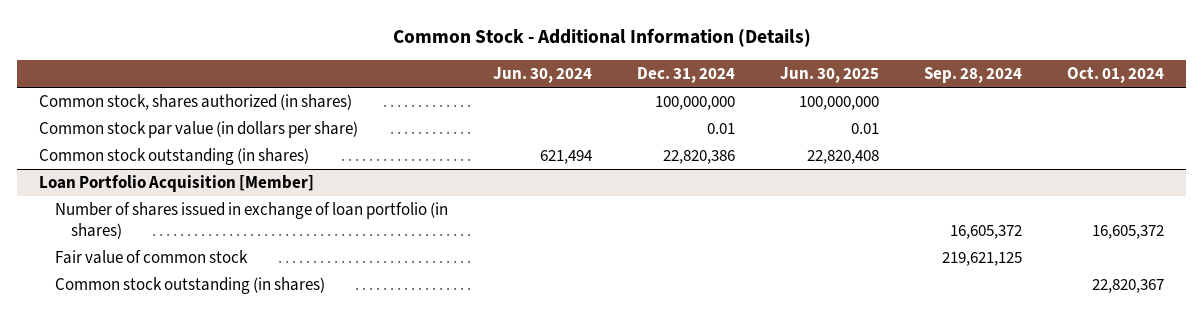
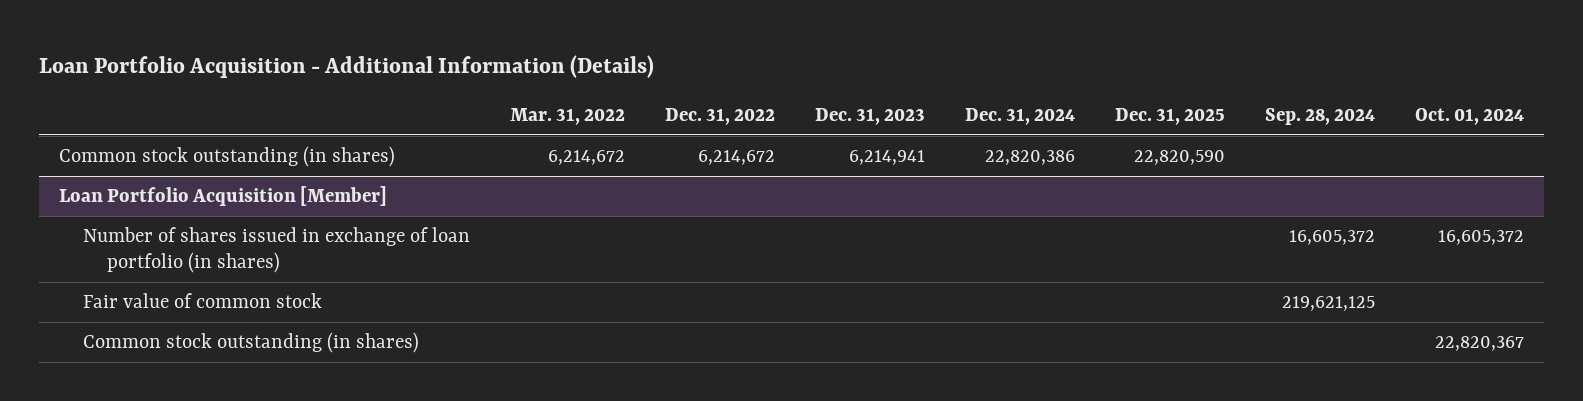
- Common Stock - Additional Information (Details)
+ Loan Portfolio Acquisition - Additional Information (Details)
- | Jun. 30, 2024 | Dec. 31, 2024 | Jun. 30, 2025 | Sep. 28, 2024 | Oct. 01, 2024
+ | Mar. 31, 2022 | Dec. 31, 2022 | Dec. 31, 2023 | Dec. 31, 2024 | Dec. 31, 2025 | Sep. 28, 2024 | Oct. 01, 2024
- Common stock, shares authorized (in shares) | | 100,000,000 | 100,000,000 | |
- Common stock par value (in dollars per share) | | 0.01 | 0.01 | |

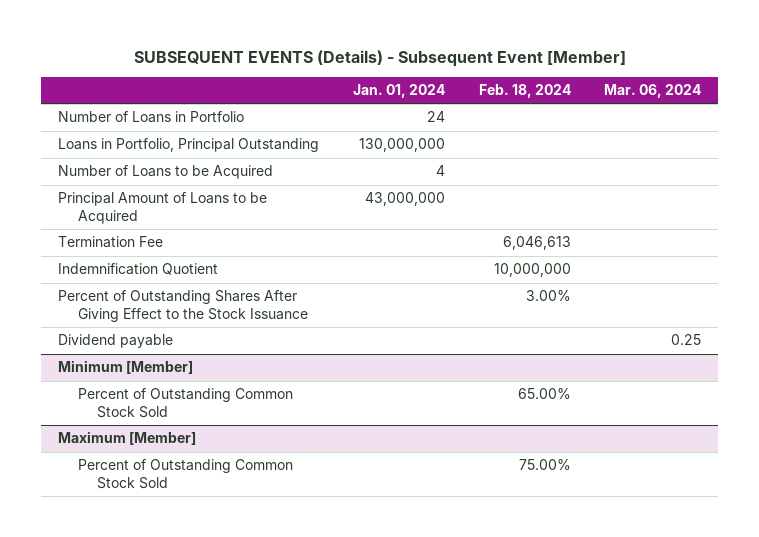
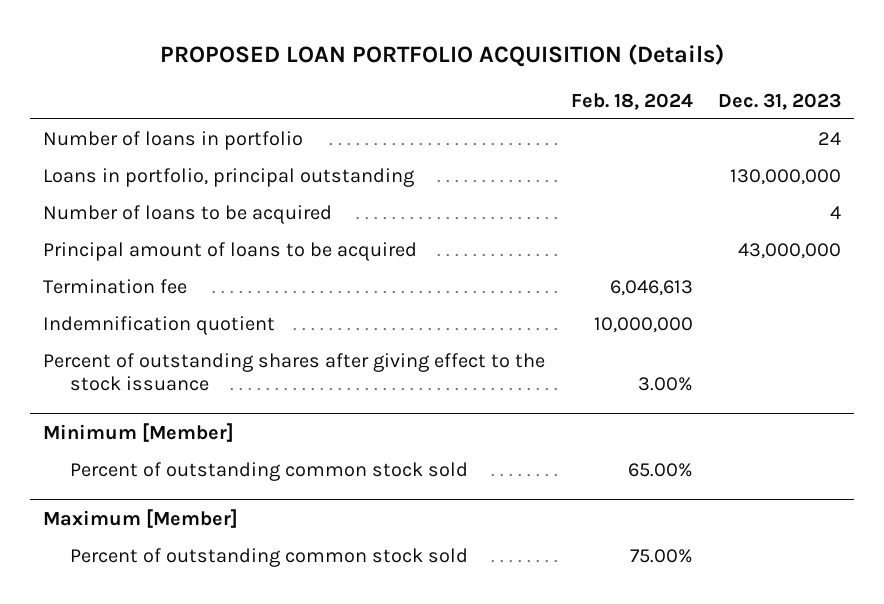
- SUBSEQUENT EVENTS (Details) - Subsequent Event [Member]
+ PROPOSED LOAN PORTFOLIO ACQUISITION (Details)
- | Jan. 01, 2024 | Feb. 18, 2024 | Mar. 06, 2024
+ | Feb. 18, 2024 | Dec. 31, 2023
- Number of Loans in Portfolio | 24 | |
- Loans in Portfolio, Principal Outstanding | 130,000,000 | |
- Number of Loans to be Acquired | 4 | |
- Principal Amount of Loans to be Acquired | 43,000,000 | |
- Termination Fee | | 6,046,613 |
- Indemnification Quotient | | 10,000,000 |
- Percent of Outstanding Shares After Giving Effect to the Stock Issuance | | 3.00% |
- Dividend payable | | | 0.25
+ Number of loans in portfolio | | 24
+ Loans in portfolio, principal outstanding | | 130,000,000
+ Number of loans to be acquired | | 4
+ Principal amount of loans to be acquired | | 43,000,000
+ Termination fee | 6,046,613 |
+ Indemnification quotient | 10,000,000 |
+ Percent of outstanding shares after giving effect to the stock issuance | 3.00% |
@ Minimum [Member]
- Percent of Outstanding Common Stock Sold | | 65.00% |
+ Percent of outstanding common stock sold | 65.00% |
@ Maximum [Member]
- Percent of Outstanding Common Stock Sold | | 75.00% |
+ Percent of outstanding common stock sold | 75.00% |

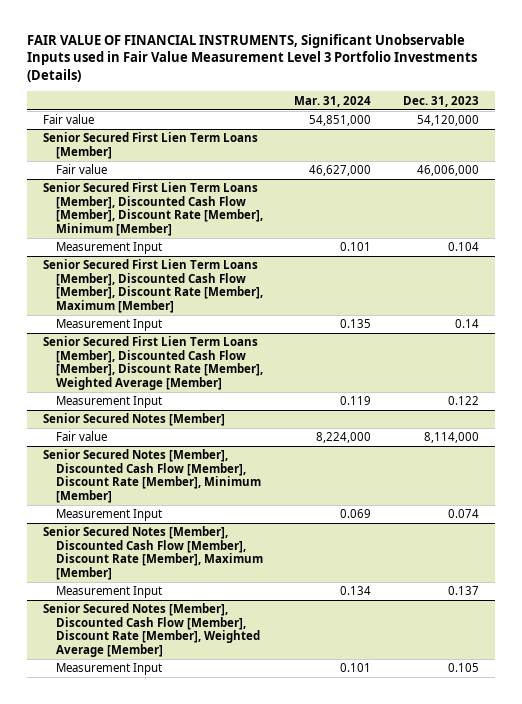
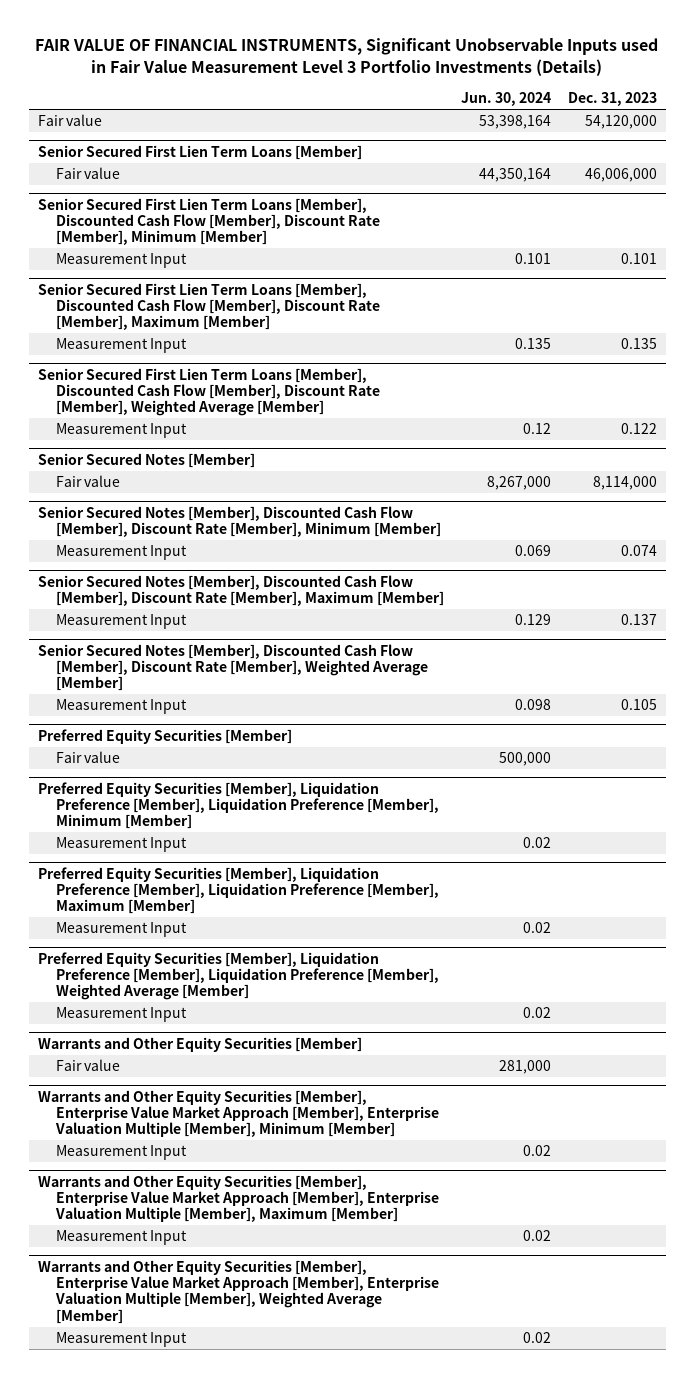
- | Mar. 31, 2024 | Dec. 31, 2023
+ | Jun. 30, 2024 | Dec. 31, 2023
@ Senior Secured First Lien Term Loans [Member], Discounted Cash Flow [Member], Discount Rate [Member], Minimum [Member]
- Measurement Input | 0.101 | 0.104
+ Measurement Input | 0.101 | 0.101
@ Senior Secured First Lien Term Loans [Member], Discounted Cash Flow [Member], Discount Rate [Member], Maximum [Member]
- Measurement Input | 0.135 | 0.14
+ Measurement Input | 0.135 | 0.135
+ Preferred Equity Securities [Member]
+ Fair value | 500,000 |
+ Preferred Equity Securities [Member], Liquidation Preference [Member], Liquidation Preference [Member], Minimum [Member]
+ Measurement Input | 0.02 |
+ Preferred Equity Securities [Member], Liquidation Preference [Member], Liquidation Preference [Member], Maximum [Member]
+ Measurement Input | 0.02 |
+ Preferred Equity Securities [Member], Liquidation Preference [Member], Liquidation Preference [Member], Weighted Average [Member]
+ Measurement Input | 0.02 |
+ Warrants and Other Equity Securities [Member]
+ Fair value | 281,000 |
+ Warrants and Other Equity Securities [Member], Enterprise Value Market Approach [Member], Enterprise Valuation Multiple [Member], Minimum [Member]
+ Measurement Input | 0.02 |
+ Warrants and Other Equity Securities [Member], Enterprise Value Market Approach [Member], Enterprise Valuation Multiple [Member], Maximum [Member]
+ Measurement Input | 0.02 |
+ Warrants and Other Equity Securities [Member], Enterprise Value Market Approach [Member], Enterprise Valuation Multiple [Member], Weighted Average [Member]
+ Measurement Input | 0.02 |

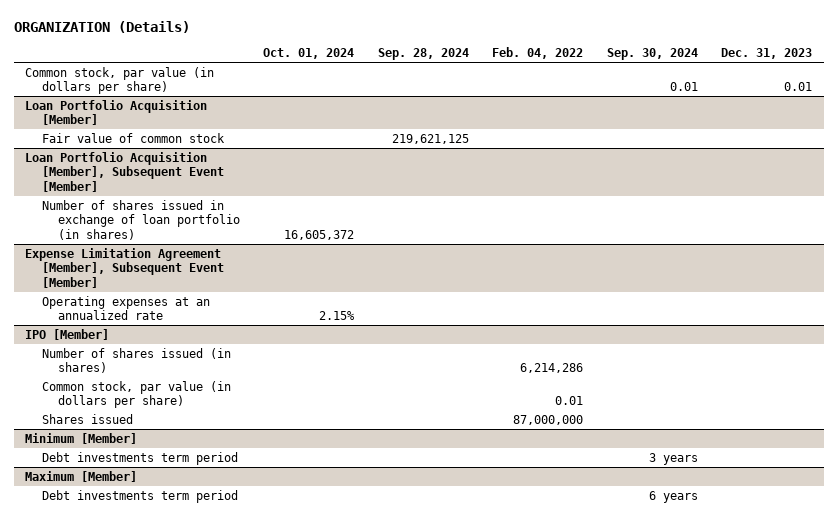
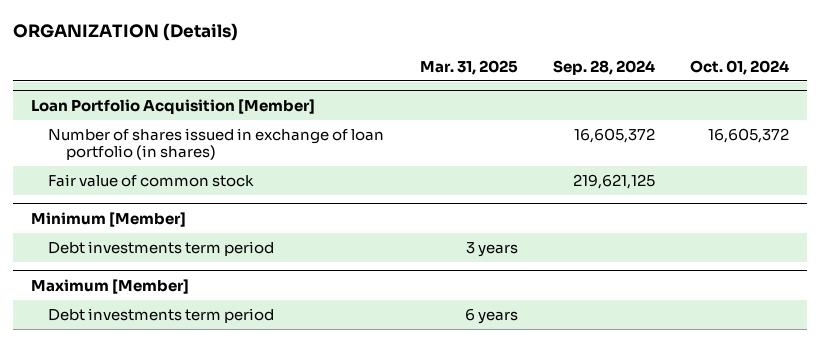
- | Oct. 01, 2024 | Sep. 28, 2024 | Feb. 04, 2022 | Sep. 30, 2024 | Dec. 31, 2023
+ | Mar. 31, 2025 | Sep. 28, 2024 | Oct. 01, 2024
- Common stock, par value (in dollars per share) | | | | 0.01 | 0.01
@ Loan Portfolio Acquisition [Member]
+ Number of shares issued in exchange of loan portfolio (in shares) | | 16,605,372 | 16,605,372
- Loan Portfolio Acquisition [Member], Subsequent Event [Member]
- Number of shares issued in exchange of loan portfolio (in shares) | 16,605,372 | | | |
- Expense Limitation Agreement [Member], Subsequent Event [Member]
- Operating expenses at an annualized rate | 2.15% | | | |
- IPO [Member]
- Number of shares issued (in shares) | | | 6,214,286 | |
- Common stock, par value (in dollars per share) | | | 0.01 | |
- Shares issued | | | 87,000,000 | |

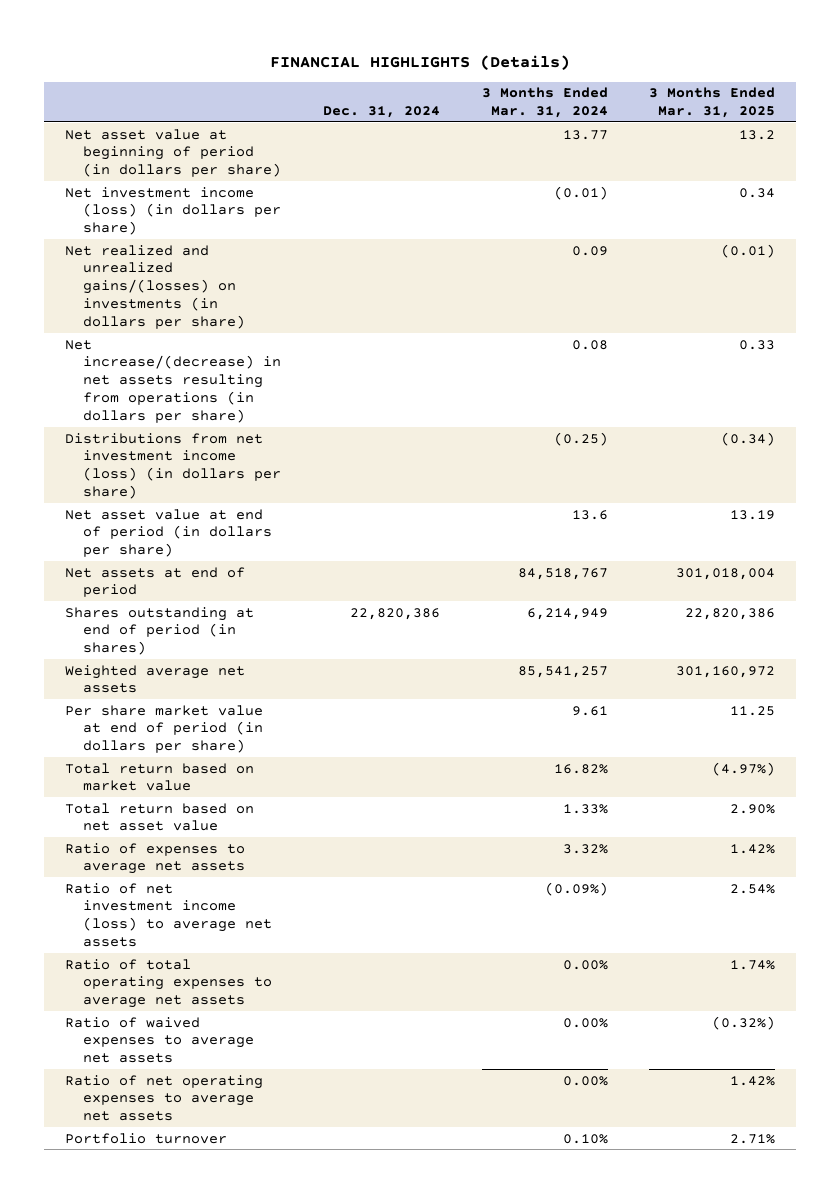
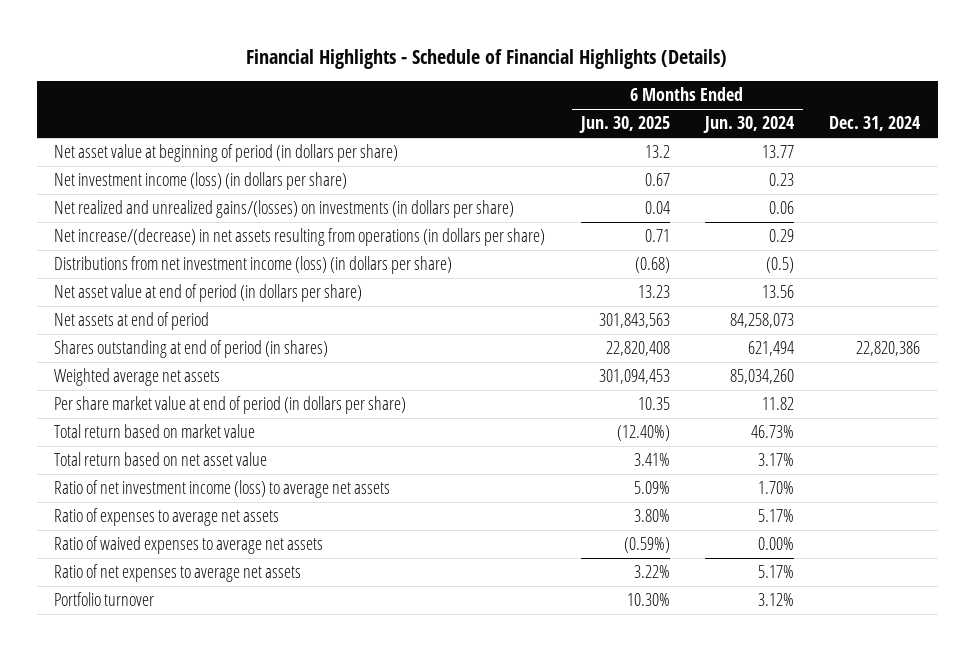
- FINANCIAL HIGHLIGHTS (Details)
+ Financial Highlights - Schedule of Financial Highlights (Details)
- | Dec. 31, 2024 | 3 Months Ended Mar. 31, 2024 | 3 Months Ended Mar. 31, 2025
+ | 6 Months Ended Jun. 30, 2025 | 6 Months Ended Jun. 30, 2024 | Dec. 31, 2024
- Ratio of total operating expenses to average net assets | | 0.00% | 1.74%
moved down: Ratio of expenses to average net assets | 3.80% | 5.17% |
- Ratio of net operating expenses to average net assets | | 0.00% | 1.42%
+ Ratio of net expenses to average net assets | 3.22% | 5.17% |

